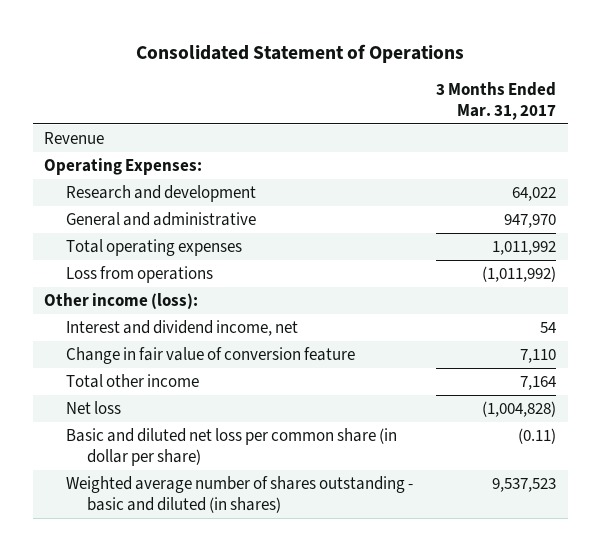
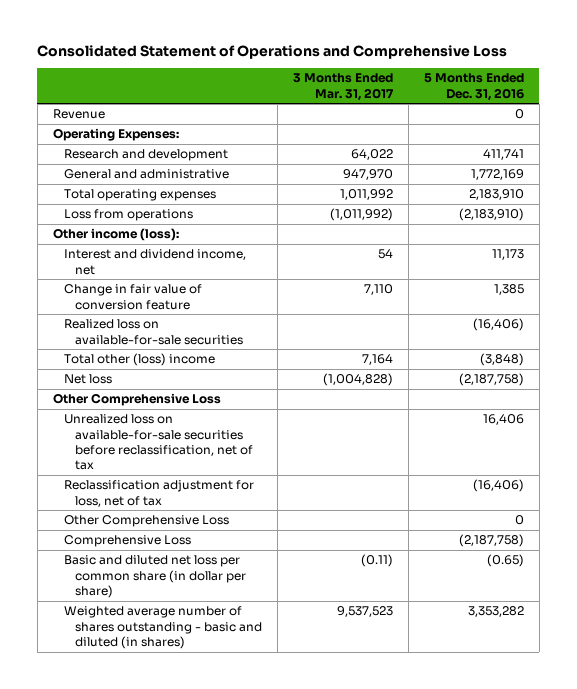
- Consolidated Statement of Operations
+ Consolidated Statement of Operations and Comprehensive Loss
- | 3 Months Ended Mar. 31, 2017
+ | 3 Months Ended Mar. 31, 2017 | 5 Months Ended Dec. 31, 2016
- Total other income | 7,164
+ Realized loss on available-for-sale securities | | (16,406)
+ Total other (loss) income | 7,164 | (3,848)
+ Other Comprehensive Loss
+ Unrealized loss on available-for-sale securities before reclassification, net of tax | | 16,406
+ Reclassification adjustment for loss, net of tax | | (16,406)
+ Other Comprehensive Loss | | 0
+ Comprehensive Loss | | (2,187,758)

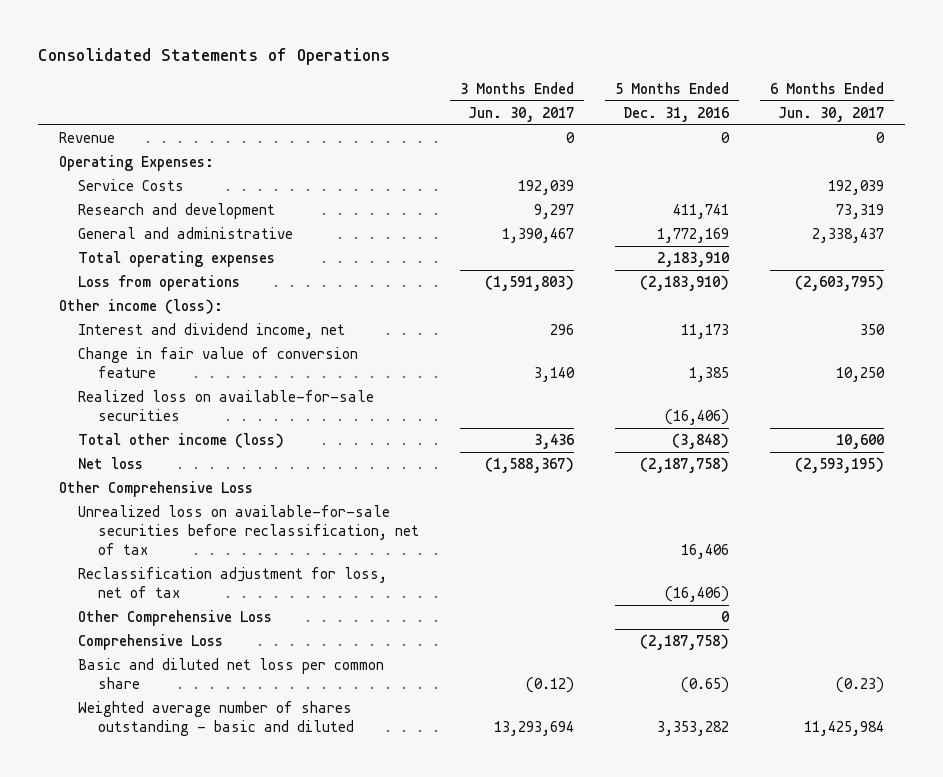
- Consolidated Statement of Operations and Comprehensive Loss
+ Consolidated Statements of Operations
- | 3 Months Ended Mar. 31, 2017 | 5 Months Ended Dec. 31, 2016
+ | 3 Months Ended Jun. 30, 2017 | 5 Months Ended Dec. 31, 2016 | 6 Months Ended Jun. 30, 2017
+ Service Costs | 192,039 | | 192,039
- Total other (loss) income | 7,164 | (3,848)
+ Total other income (loss) | 3,436 | (3,848) | 10,600
- Basic and diluted net loss per common share (in dollar per share) | (0.11) | (0.65)
- Weighted average number of shares outstanding - basic and diluted (in shares) | 9,537,523 | 3,353,282
+ Basic and diluted net loss per common share | (0.12) | (0.65) | (0.23)
+ Weighted average number of shares outstanding - basic and diluted | 13,293,694 | 3,353,282 | 11,425,984

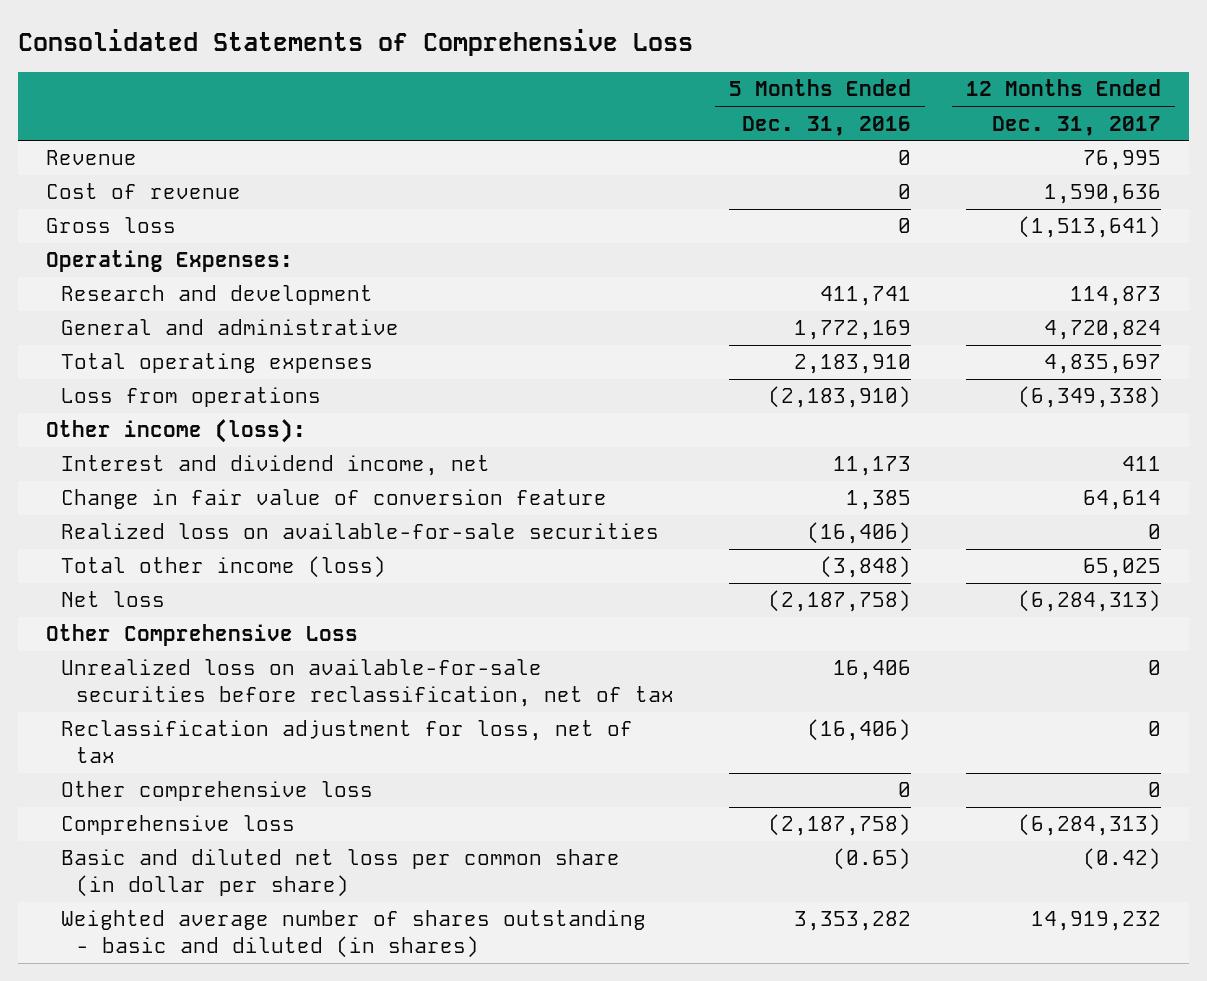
- Consolidated Statements of Operations
+ Consolidated Statements of Comprehensive Loss
- | 3 Months Ended Jun. 30, 2017 | 5 Months Ended Dec. 31, 2016 | 6 Months Ended Jun. 30, 2017
+ | 5 Months Ended Dec. 31, 2016 | 12 Months Ended Dec. 31, 2017
+ Cost of revenue | 0 | 1,590,636
+ Gross loss | 0 | (1,513,641)
- Service Costs | 192,039 | | 192,039
- Other Comprehensive Loss | | 0 |
- Comprehensive Loss | | (2,187,758) |
- Basic and diluted net loss per common share | (0.12) | (0.65) | (0.23)
- Weighted average number of shares outstanding - basic and diluted | 13,293,694 | 3,353,282 | 11,425,984
+ Other comprehensive loss | 0 | 0
+ Comprehensive loss | (2,187,758) | (6,284,313)
+ Basic and diluted net loss per common share (in dollar per share) | (0.65) | (0.42)
+ Weighted average number of shares outstanding - basic and diluted (in shares) | 3,353,282 | 14,919,232

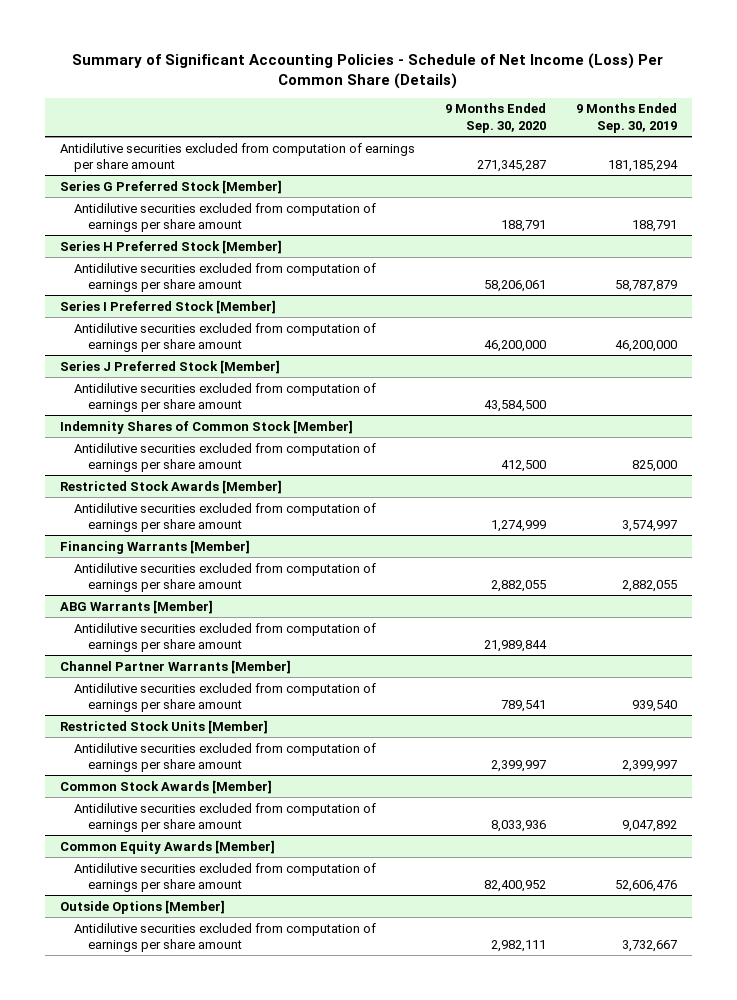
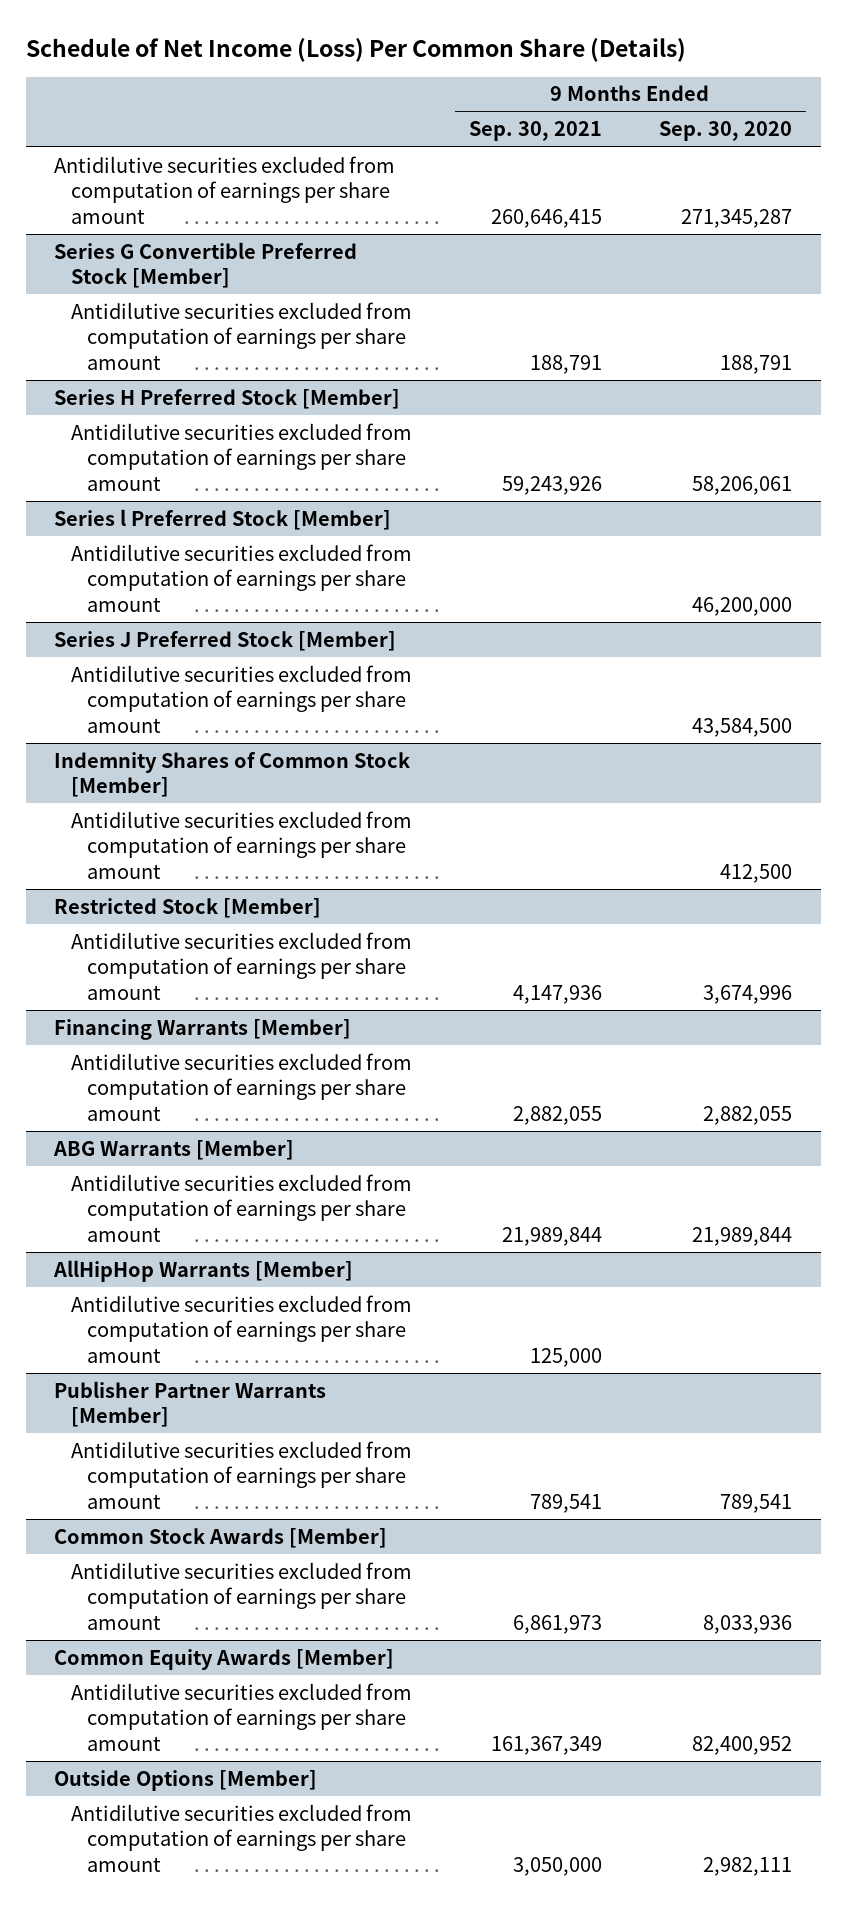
- Summary of Significant Accounting Policies - Schedule of Net Income (Loss) Per Common Share (Details)
+ Schedule of Net Income (Loss) Per Common Share (Details)
- | 9 Months Ended Sep. 30, 2020 | 9 Months Ended Sep. 30, 2019
+ | 9 Months Ended Sep. 30, 2021 | 9 Months Ended Sep. 30, 2020
- Series G Preferred Stock [Member]
+ Series G Convertible Preferred Stock [Member]
- Series I Preferred Stock [Member]
+ Series l Preferred Stock [Member]
- Restricted Stock Awards [Member]
- Antidilutive securities excluded from computation of earnings per share amount | 1,274,999 | 3,574,997
+ Restricted Stock [Member]
+ Antidilutive securities excluded from computation of earnings per share amount | 4,147,936 | 3,674,996
- Channel Partner Warrants [Member]
+ AllHipHop Warrants [Member]
+ Antidilutive securities excluded from computation of earnings per share amount | 125,000 |
+ Publisher Partner Warrants [Member]
- Restricted Stock Units [Member]
- Antidilutive securities excluded from computation of earnings per share amount | 2,399,997 | 2,399,997

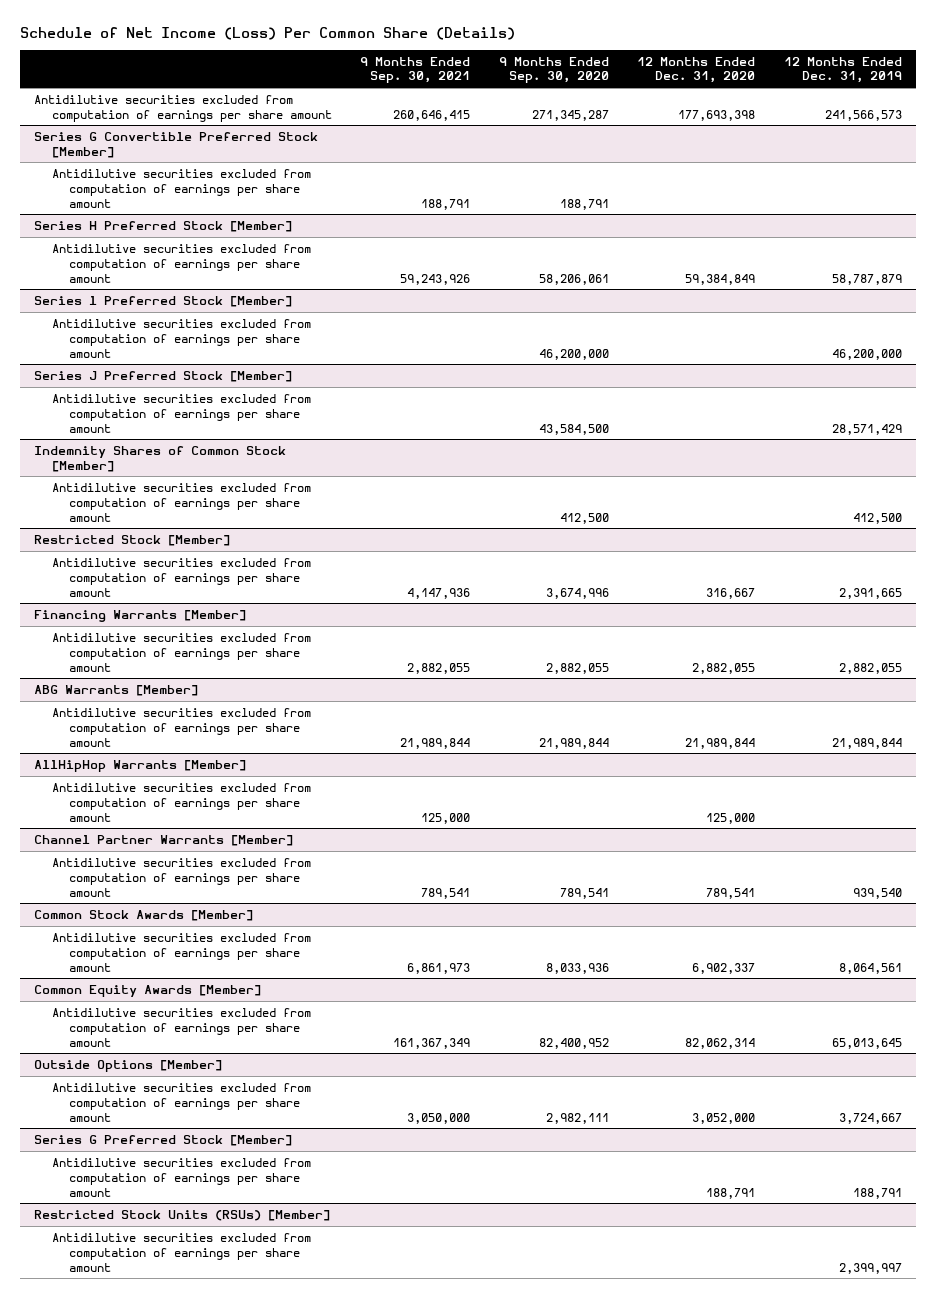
- | 9 Months Ended Sep. 30, 2021 | 9 Months Ended Sep. 30, 2020
+ | 9 Months Ended Sep. 30, 2021 | 9 Months Ended Sep. 30, 2020 | 12 Months Ended Dec. 31, 2020 | 12 Months Ended Dec. 31, 2019
- Publisher Partner Warrants [Member]
+ Channel Partner Warrants [Member]
+ Series G Preferred Stock [Member]
+ Antidilutive securities excluded from computation of earnings per share amount | | | 188,791 | 188,791
+ Restricted Stock Units (RSUs) [Member]
+ Antidilutive securities excluded from computation of earnings per share amount | | | | 2,399,997

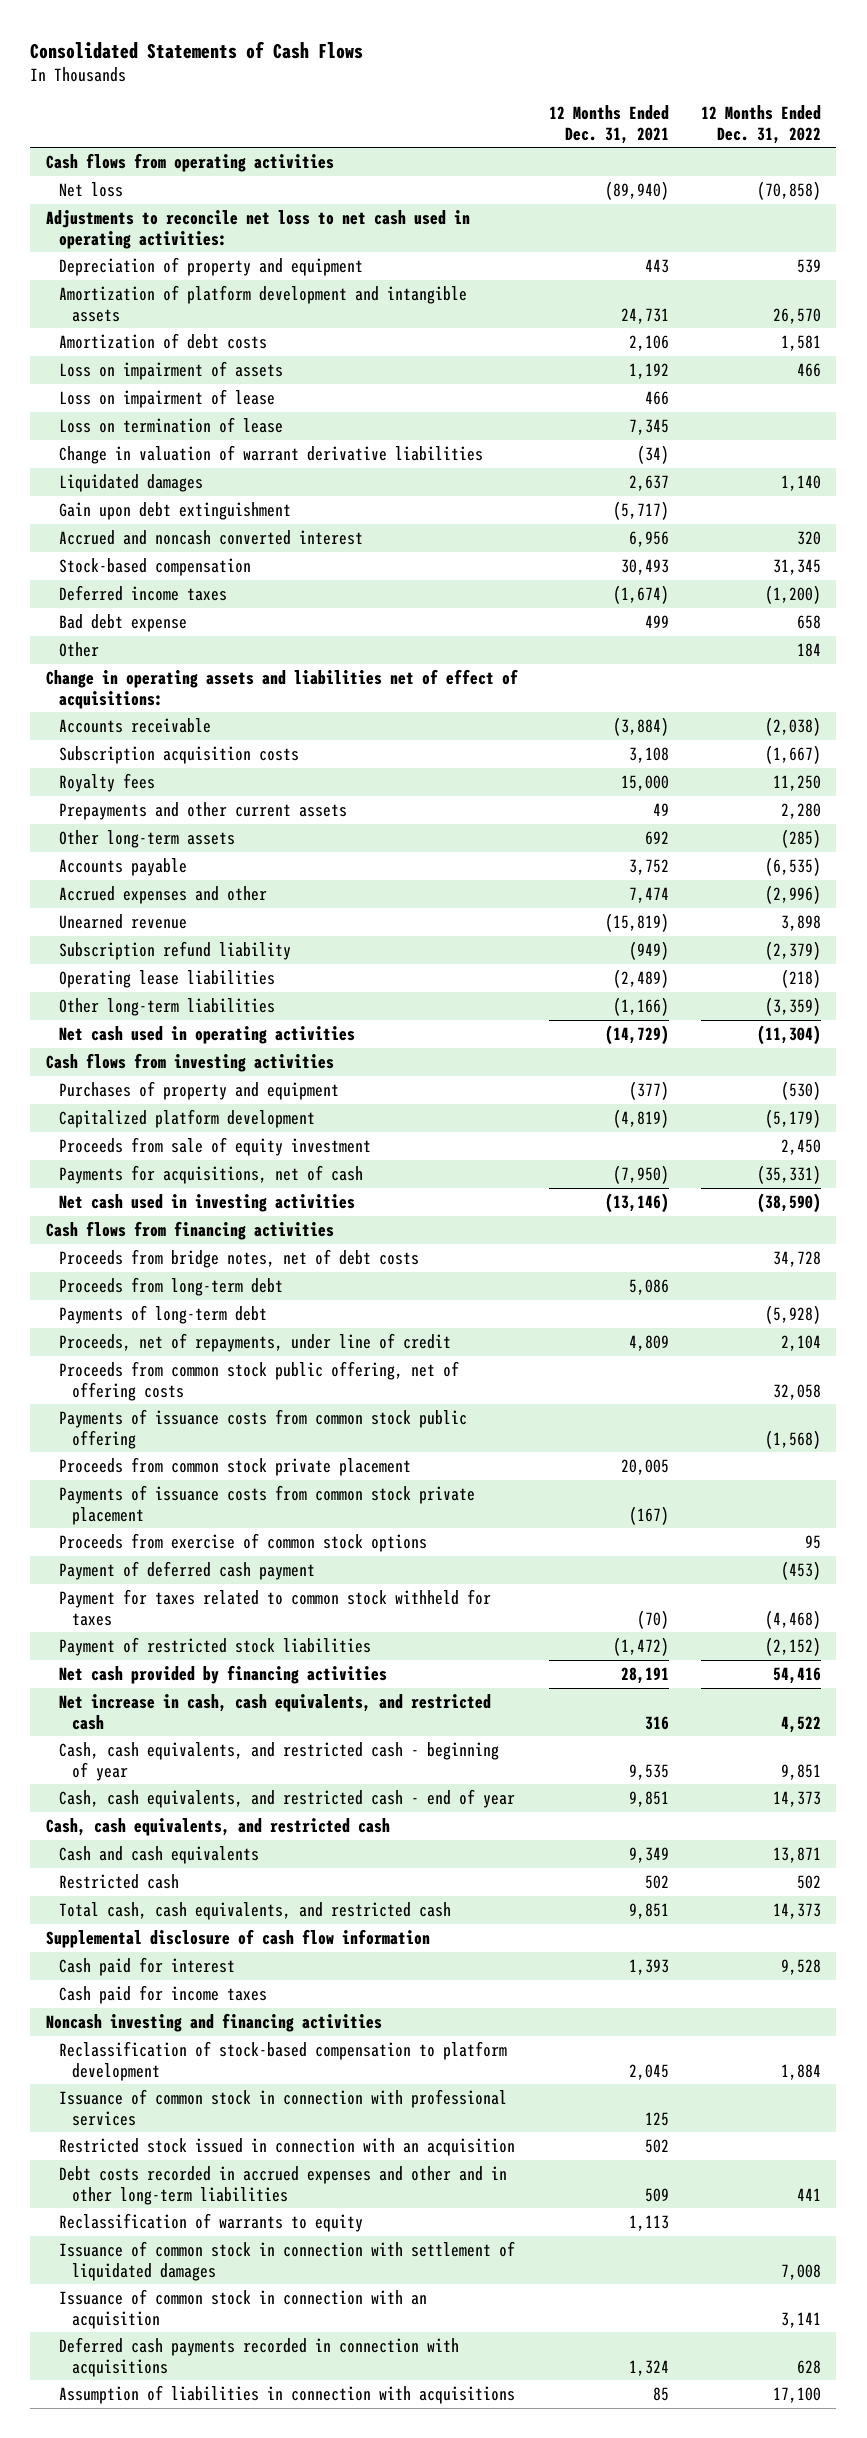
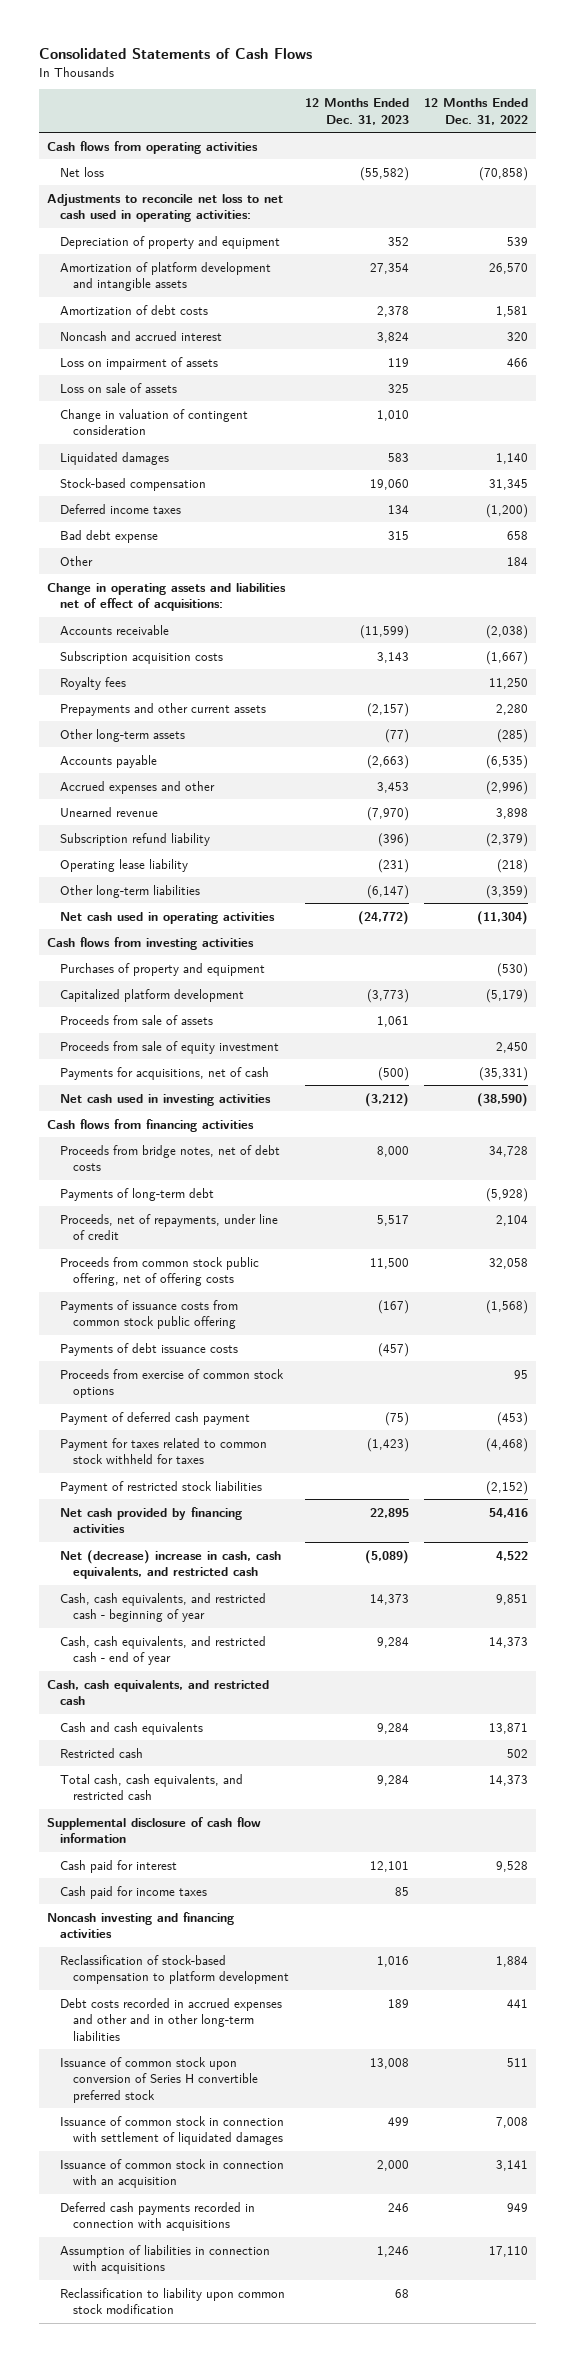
- | 12 Months Ended Dec. 31, 2021 | 12 Months Ended Dec. 31, 2022
+ | 12 Months Ended Dec. 31, 2023 | 12 Months Ended Dec. 31, 2022
+ Noncash and accrued interest | 3,824 | 320
- Loss on impairment of lease | 466 |
- Loss on termination of lease | 7,345 |
- Change in valuation of warrant derivative liabilities | (34) |
+ Loss on sale of assets | 325 |
+ Change in valuation of contingent consideration | 1,010 |
- Gain upon debt extinguishment | (5,717) |
- Accrued and noncash converted interest | 6,956 | 320
- Operating lease liabilities | (2,489) | (218)
+ Operating lease liability | (231) | (218)
+ Proceeds from sale of assets | 1,061 |
- Proceeds from long-term debt | 5,086 |
- Proceeds from common stock private placement | 20,005 |
- Payments of issuance costs from common stock private placement | (167) |
+ Payments of debt issuance costs | (457) |
- Net increase in cash, cash equivalents, and restricted cash | 316 | 4,522
+ Net (decrease) increase in cash, cash equivalents, and restricted cash | (5,089) | 4,522
- Issuance of common stock in connection with professional services | 125 |
- Restricted stock issued in connection with an acquisition | 502 |
- Reclassification of warrants to equity | 1,113 |
+ Issuance of common stock upon conversion of Series H convertible preferred stock | 13,008 | 511
- Deferred cash payments recorded in connection with acquisitions | 1,324 | 628
- Assumption of liabilities in connection with acquisitions | 85 | 17,100
+ Deferred cash payments recorded in connection with acquisitions | 246 | 949
+ Assumption of liabilities in connection with acquisitions | 1,246 | 17,110
+ Reclassification to liability upon common stock modification | 68 |

